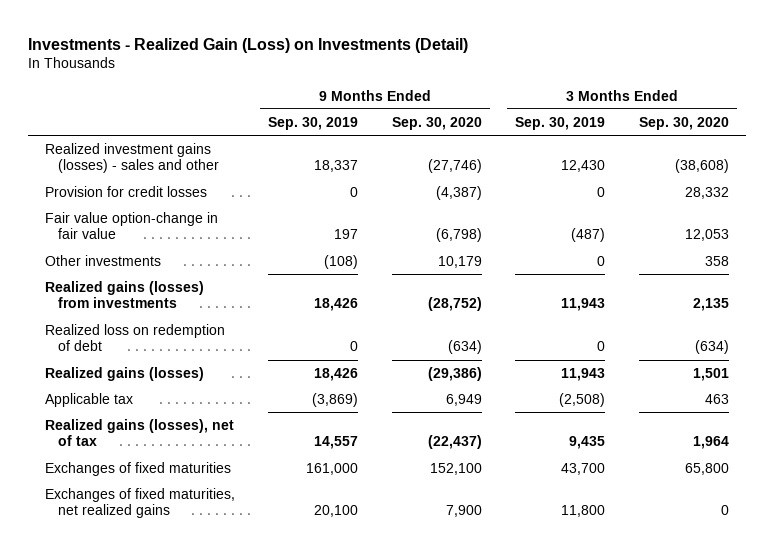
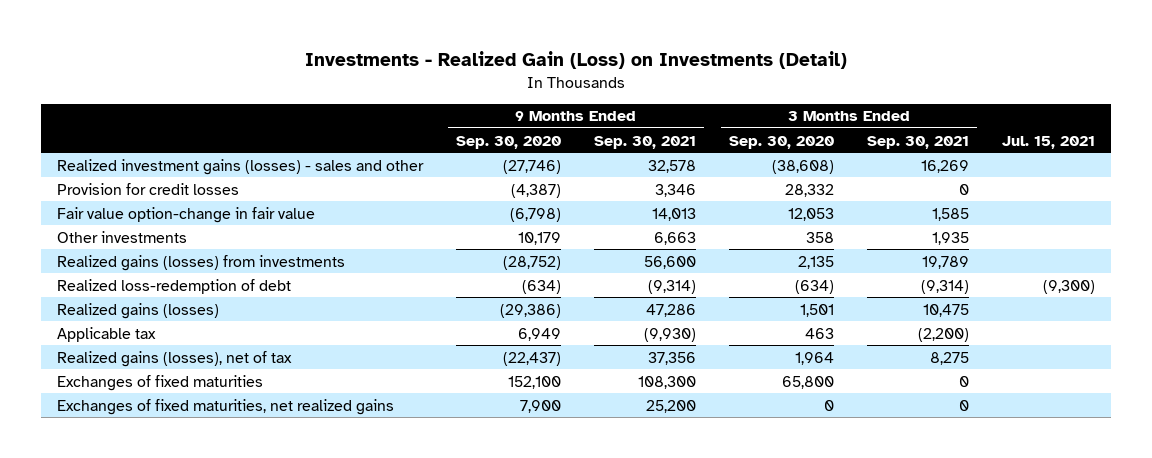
- | 9 Months Ended Sep. 30, 2019 | 9 Months Ended Sep. 30, 2020 | 3 Months Ended Sep. 30, 2019 | 3 Months Ended Sep. 30, 2020
+ | 9 Months Ended Sep. 30, 2020 | 9 Months Ended Sep. 30, 2021 | 3 Months Ended Sep. 30, 2020 | 3 Months Ended Sep. 30, 2021 | Jul. 15, 2021
- Realized loss on redemption of debt | 0 | (634) | 0 | (634)
+ Realized loss-redemption of debt | (634) | (9,314) | (634) | (9,314) | (9,300)

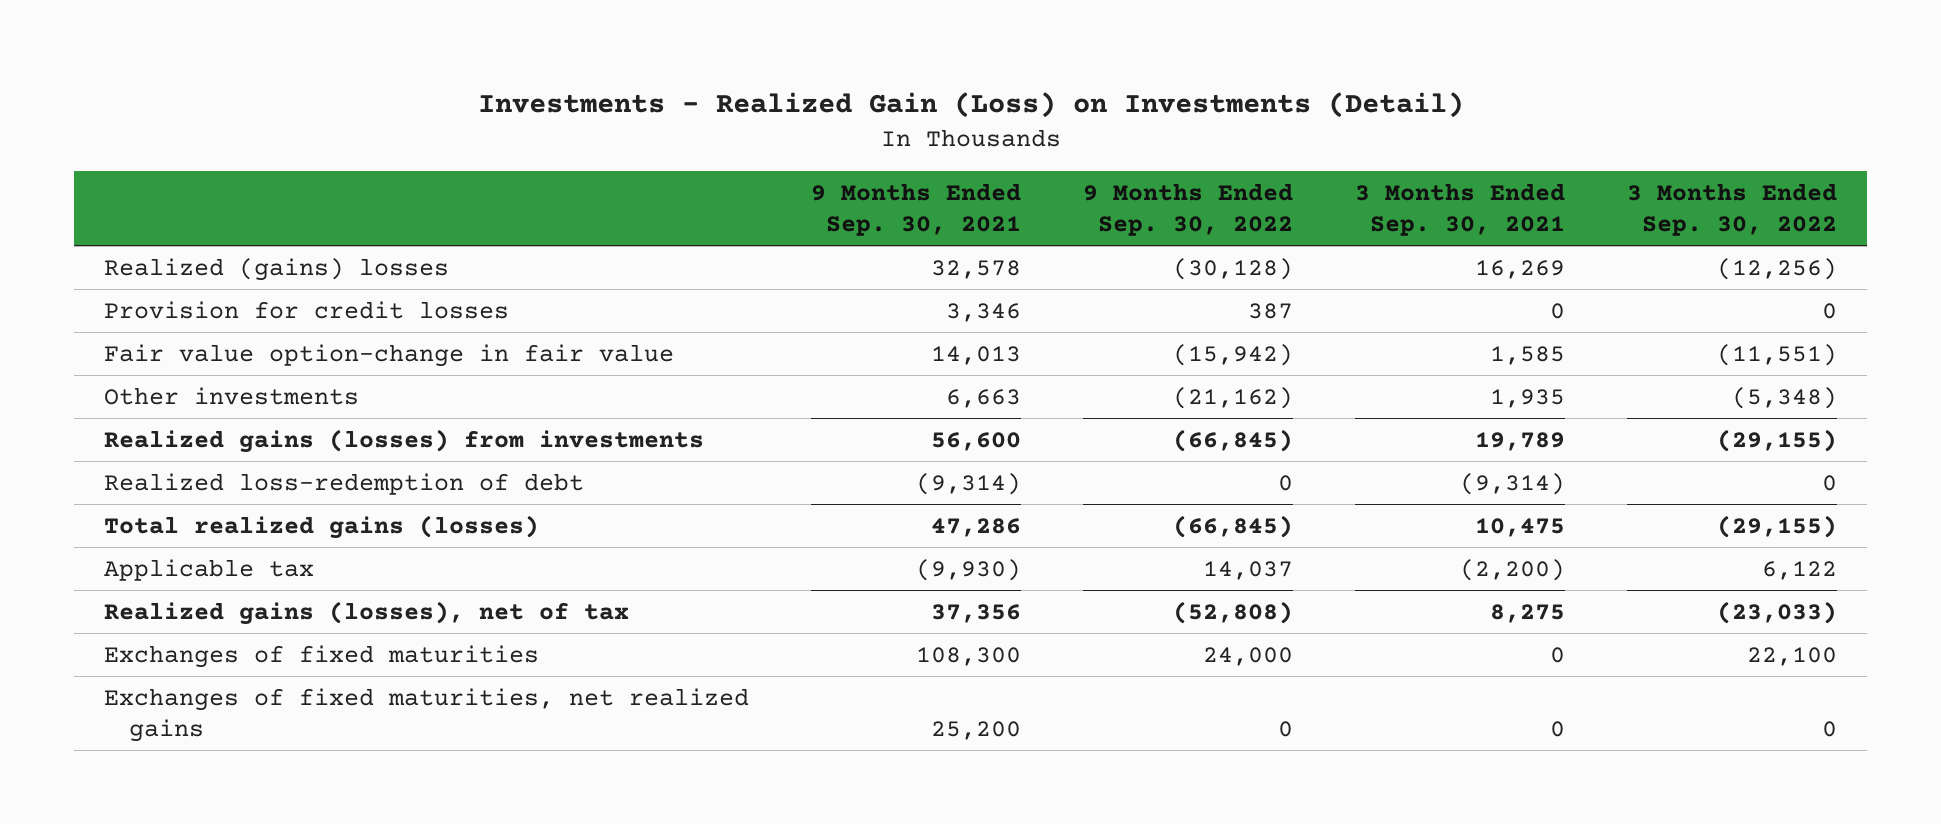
- | 9 Months Ended Sep. 30, 2020 | 9 Months Ended Sep. 30, 2021 | 3 Months Ended Sep. 30, 2020 | 3 Months Ended Sep. 30, 2021 | Jul. 15, 2021
+ | 9 Months Ended Sep. 30, 2021 | 9 Months Ended Sep. 30, 2022 | 3 Months Ended Sep. 30, 2021 | 3 Months Ended Sep. 30, 2022
- Realized investment gains (losses) - sales and other | (27,746) | 32,578 | (38,608) | 16,269 |
+ Realized (gains) losses | 32,578 | (30,128) | 16,269 | (12,256)
- Realized gains (losses) | (29,386) | 47,286 | 1,501 | 10,475 |
+ Total realized gains (losses) | 47,286 | (66,845) | 10,475 | (29,155)

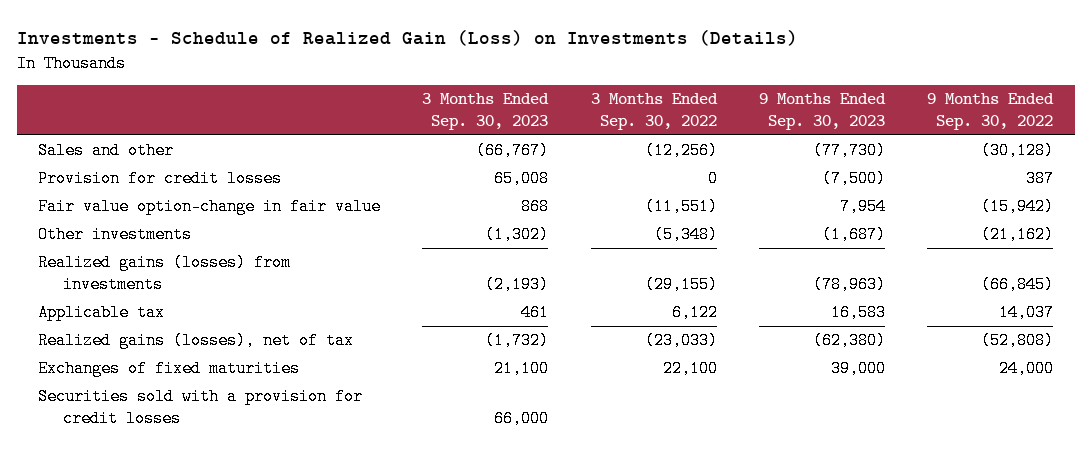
- Investments - Realized Gain (Loss) on Investments (Detail)
+ Investments - Schedule of Realized Gain (Loss) on Investments (Details)
- | 9 Months Ended Sep. 30, 2021 | 9 Months Ended Sep. 30, 2022 | 3 Months Ended Sep. 30, 2021 | 3 Months Ended Sep. 30, 2022
+ | 3 Months Ended Sep. 30, 2023 | 3 Months Ended Sep. 30, 2022 | 9 Months Ended Sep. 30, 2023 | 9 Months Ended Sep. 30, 2022
- Realized (gains) losses | 32,578 | (30,128) | 16,269 | (12,256)
+ Sales and other | (66,767) | (12,256) | (77,730) | (30,128)
- Realized loss-redemption of debt | (9,314) | 0 | (9,314) | 0
- Total realized gains (losses) | 47,286 | (66,845) | 10,475 | (29,155)
- Exchanges of fixed maturities, net realized gains | 25,200 | 0 | 0 | 0
+ Securities sold with a provision for credit losses | 66,000 | | |

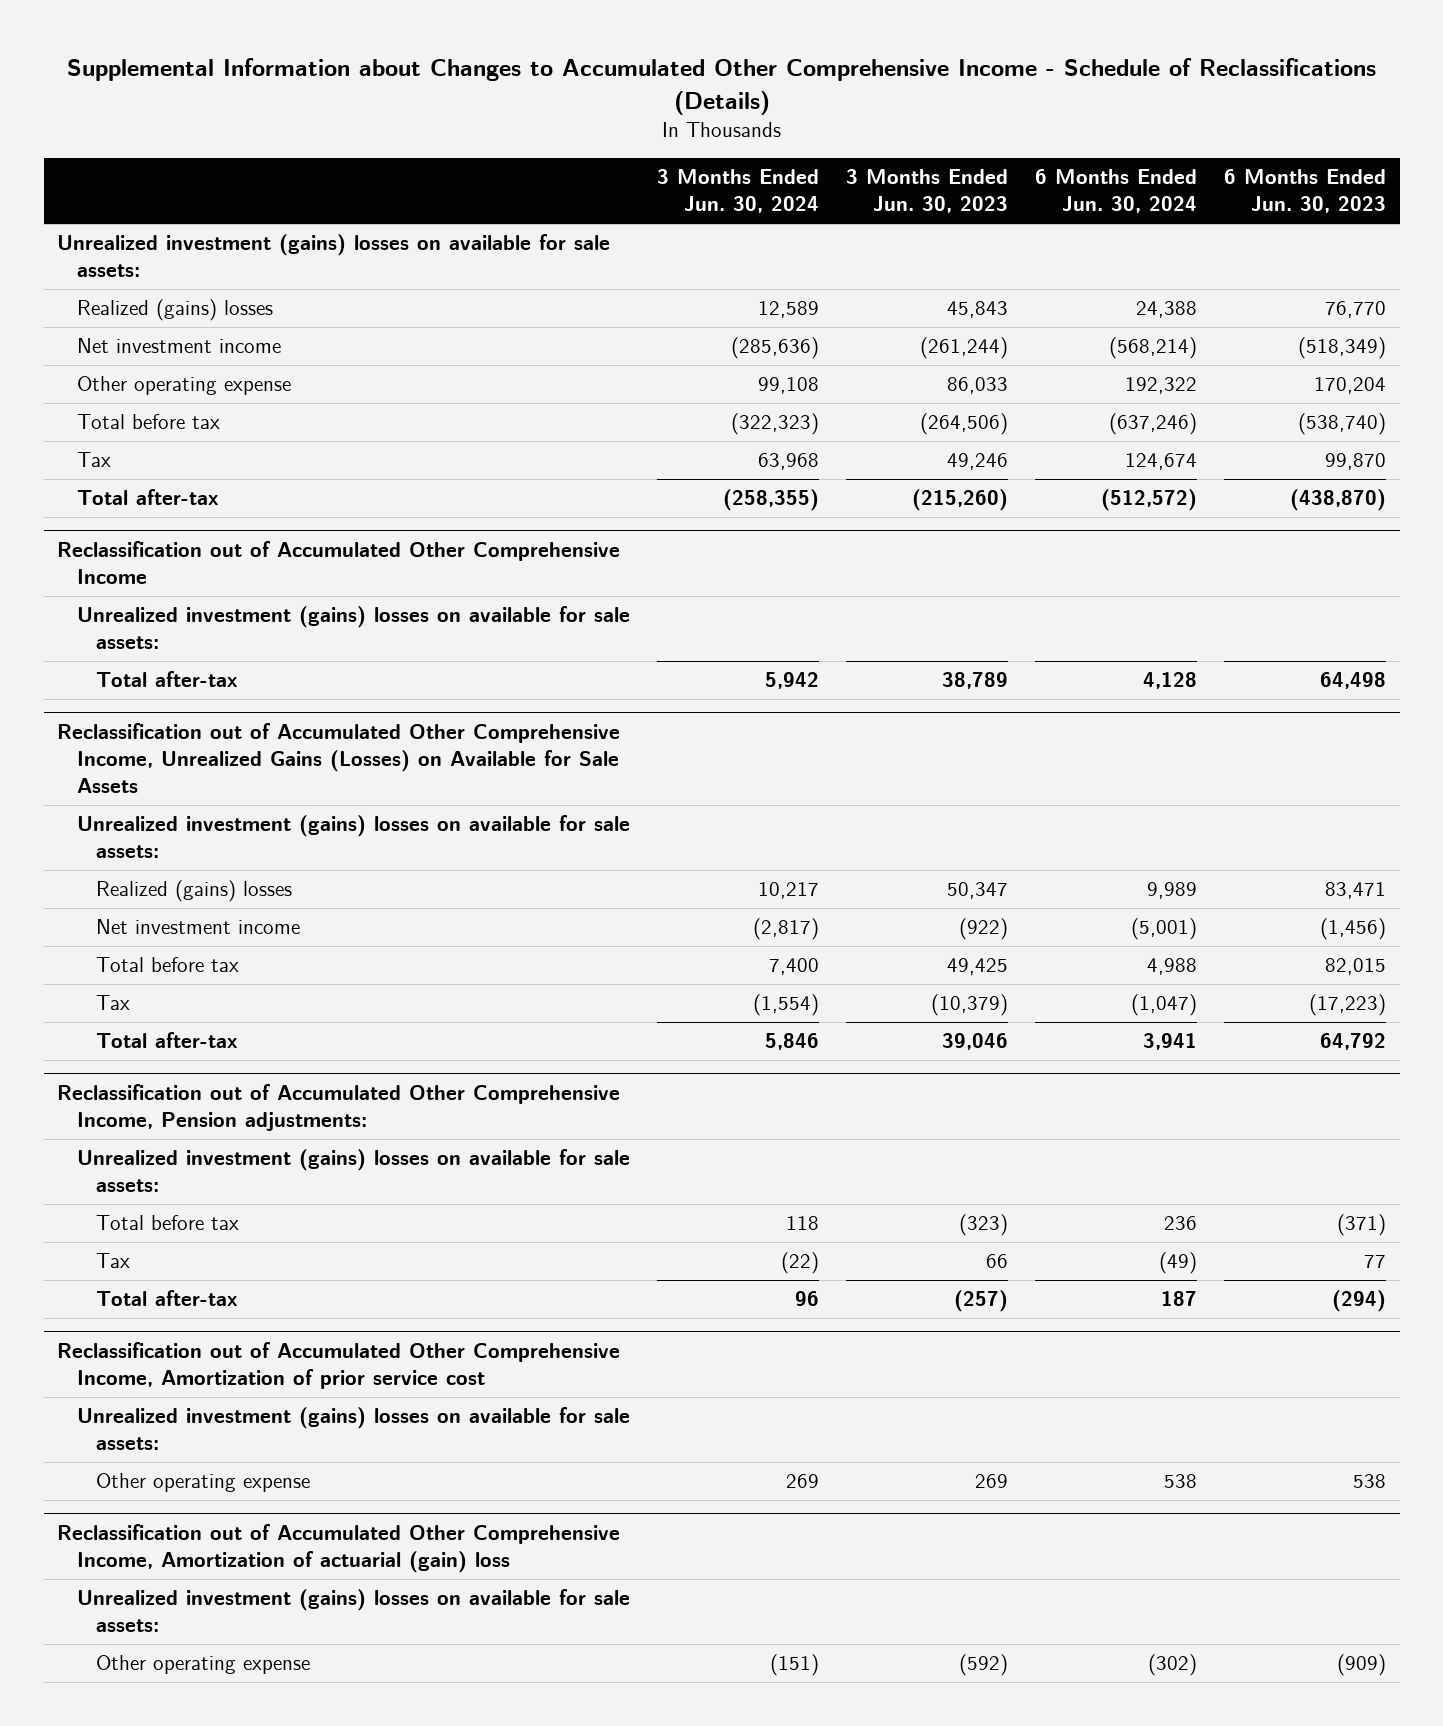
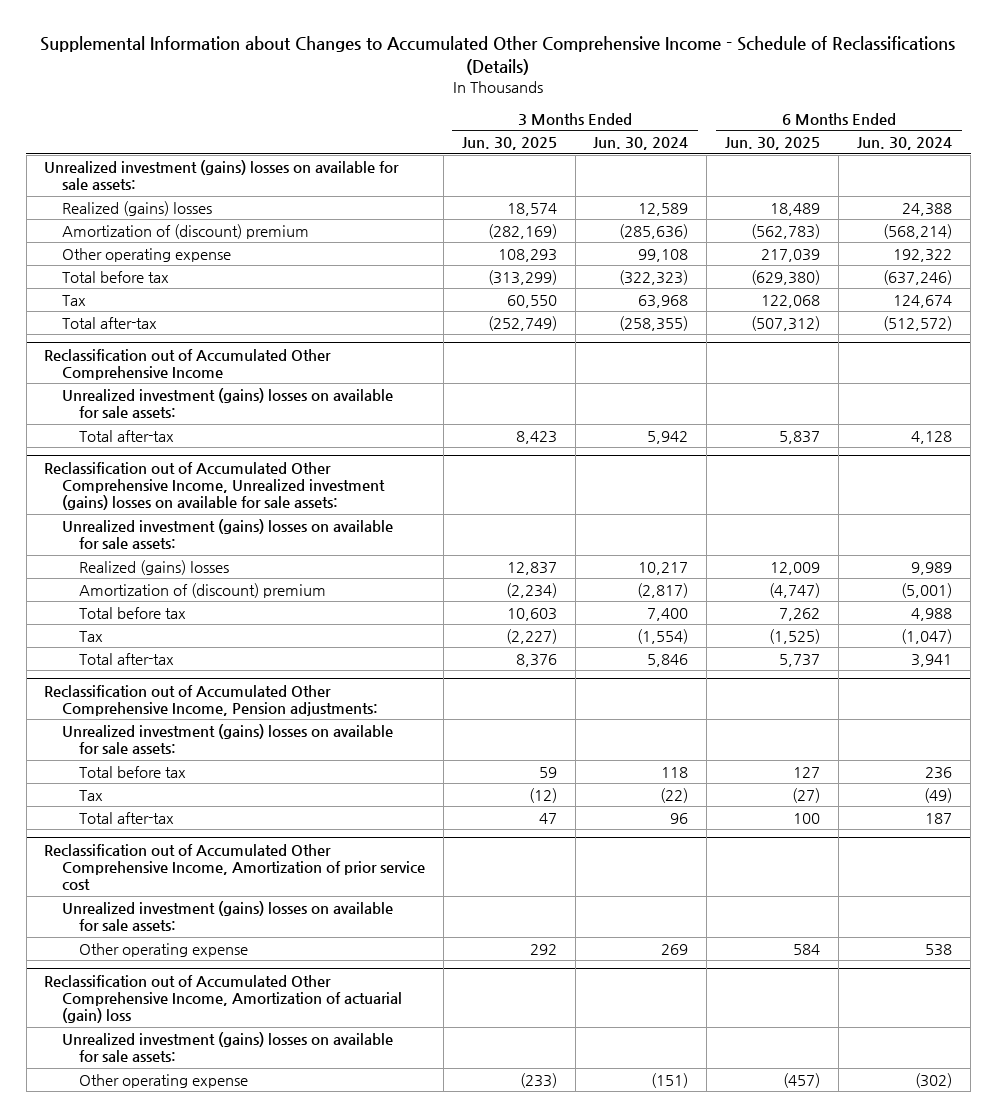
- | 3 Months Ended Jun. 30, 2024 | 3 Months Ended Jun. 30, 2023 | 6 Months Ended Jun. 30, 2024 | 6 Months Ended Jun. 30, 2023
+ | 3 Months Ended Jun. 30, 2025 | 3 Months Ended Jun. 30, 2024 | 6 Months Ended Jun. 30, 2025 | 6 Months Ended Jun. 30, 2024
- Net investment income | (285,636) | (261,244) | (568,214) | (518,349)
+ Amortization of (discount) premium | (282,169) | (285,636) | (562,783) | (568,214)
- Reclassification out of Accumulated Other Comprehensive Income, Unrealized Gains (Losses) on Available for Sale Assets
+ Reclassification out of Accumulated Other Comprehensive Income, Unrealized investment (gains) losses on available for sale assets:
- Net investment income | (2,817) | (922) | (5,001) | (1,456)
+ Amortization of (discount) premium | (2,234) | (2,817) | (4,747) | (5,001)

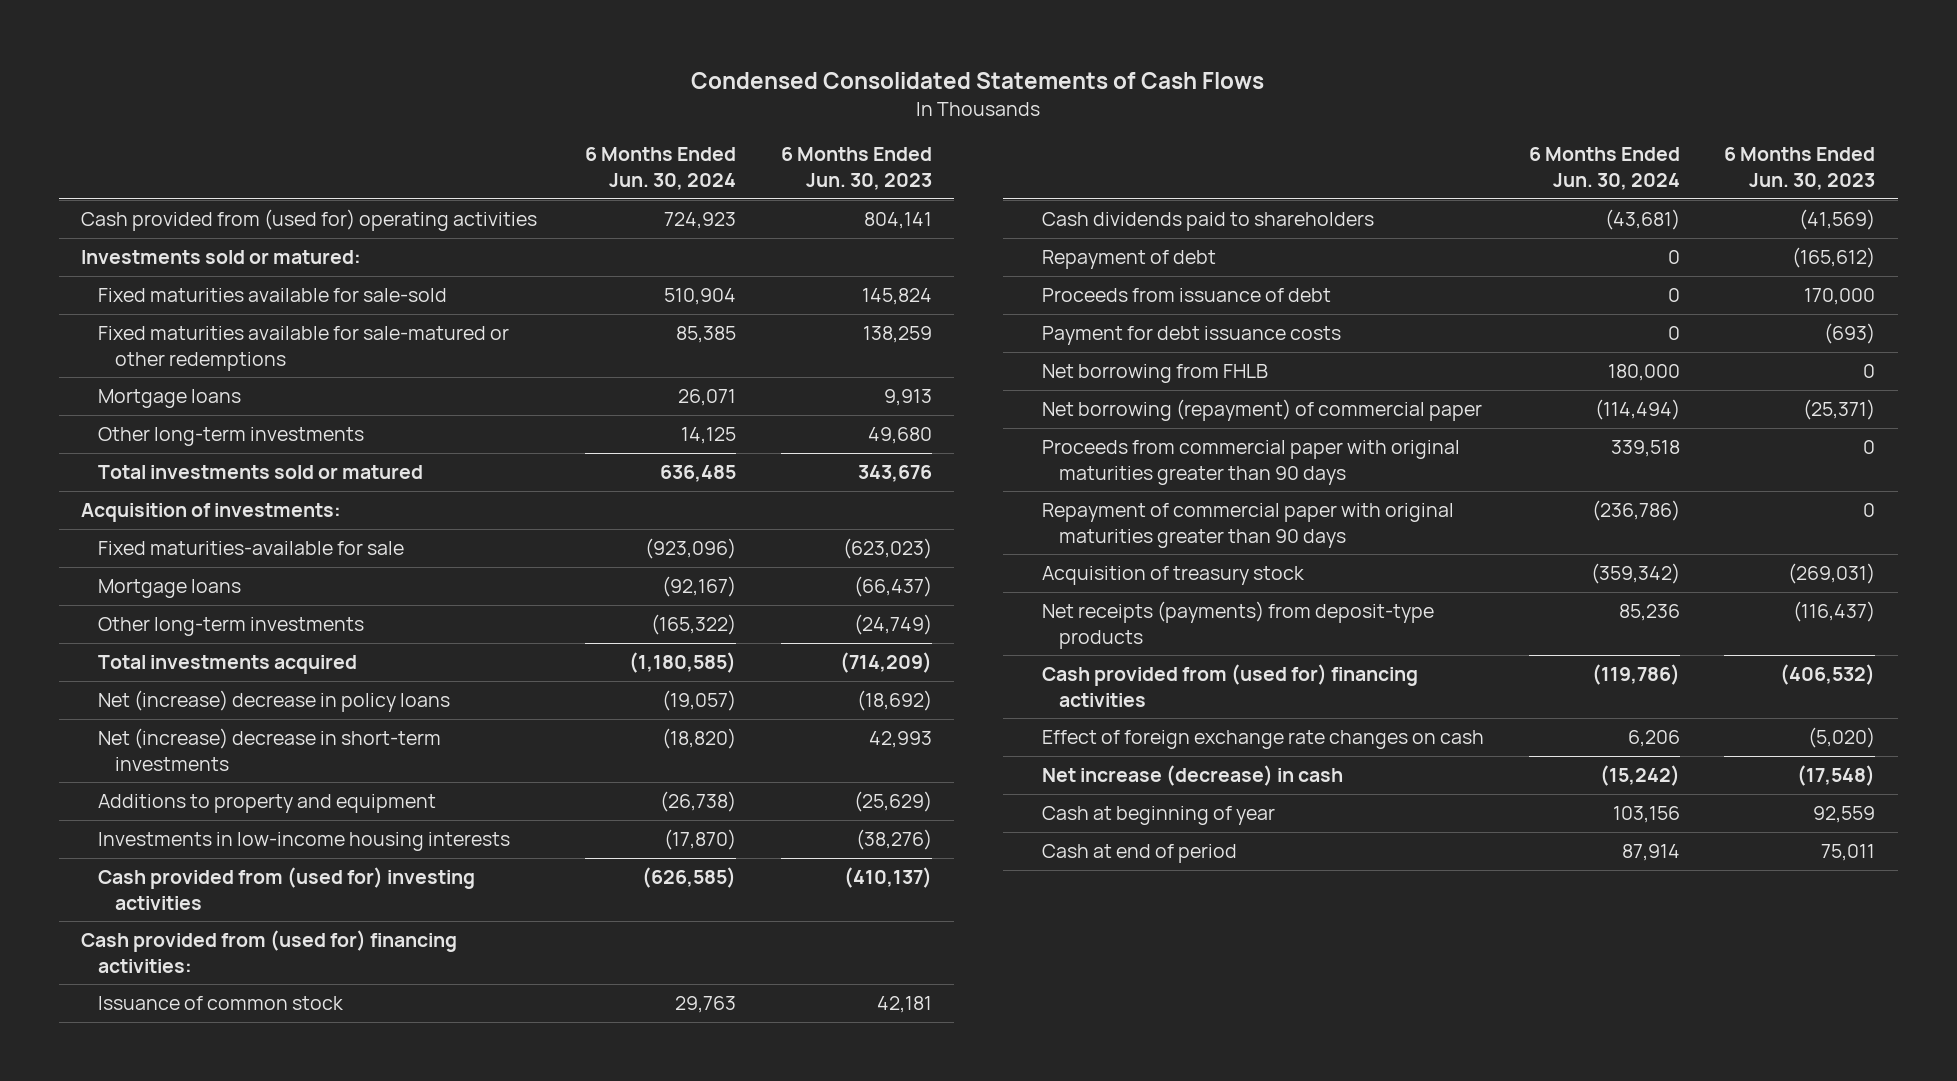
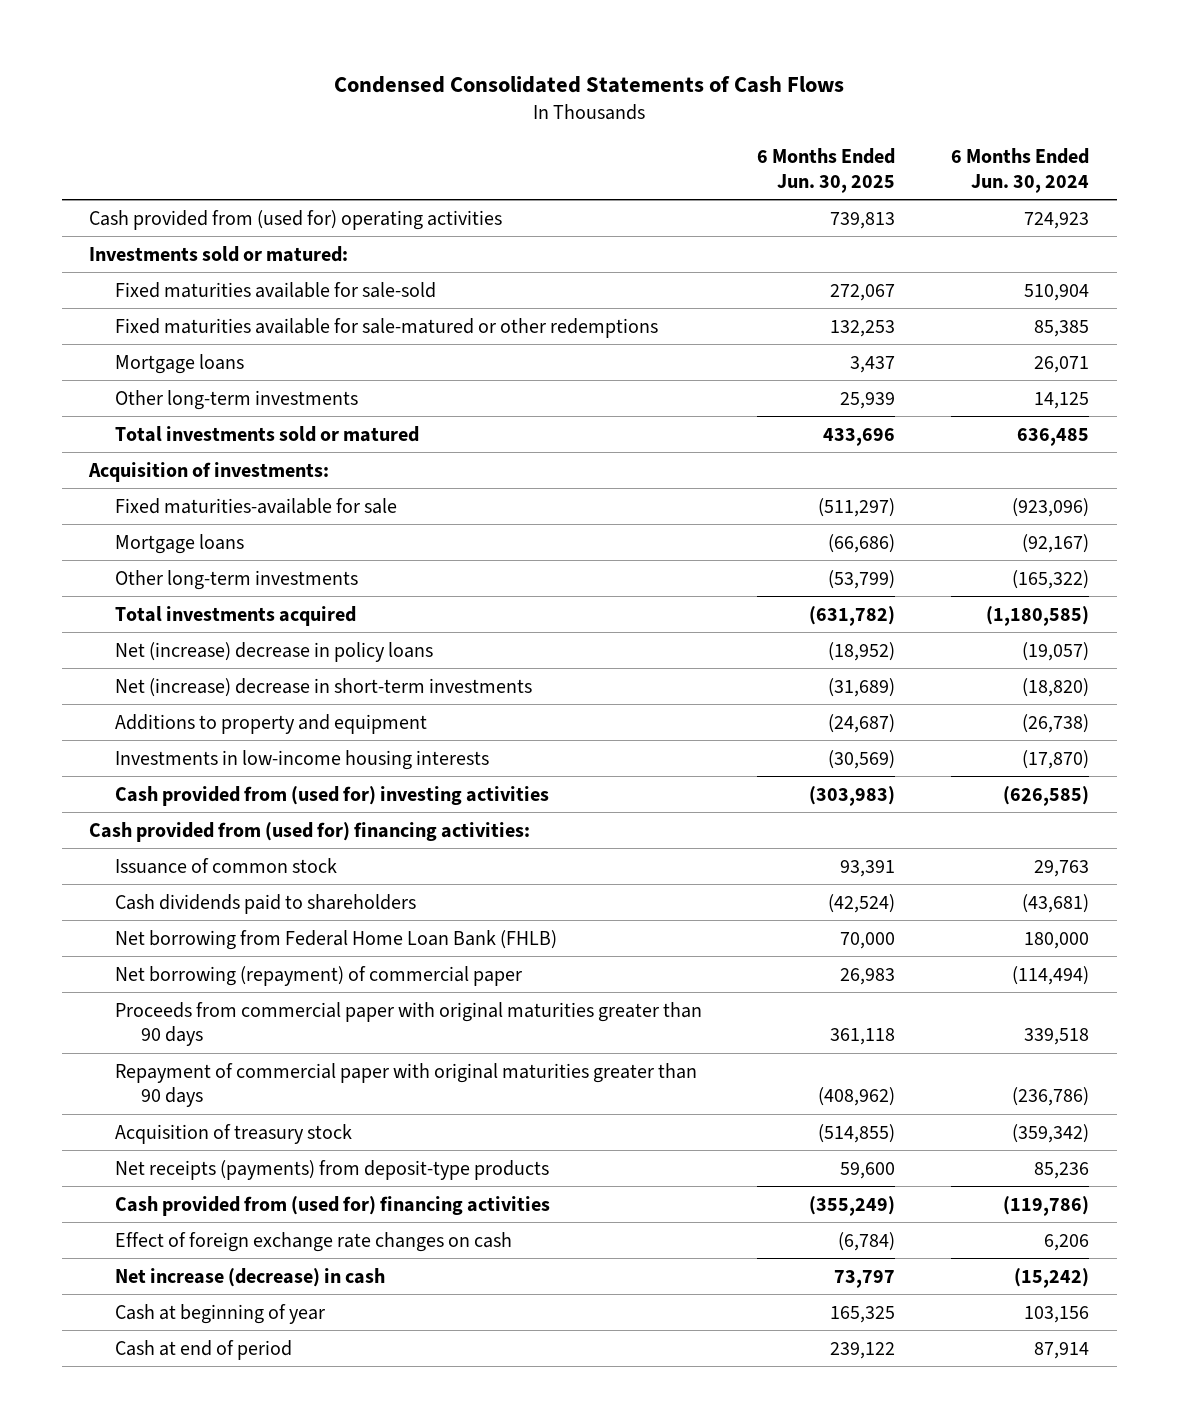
- | 6 Months Ended Jun. 30, 2024 | 6 Months Ended Jun. 30, 2023
+ | 6 Months Ended Jun. 30, 2025 | 6 Months Ended Jun. 30, 2024
- Repayment of debt | 0 | (165,612)
- Proceeds from issuance of debt | 0 | 170,000
- Payment for debt issuance costs | 0 | (693)
- Net borrowing from FHLB | 180,000 | 0
+ Net borrowing from Federal Home Loan Bank (FHLB) | 70,000 | 180,000

